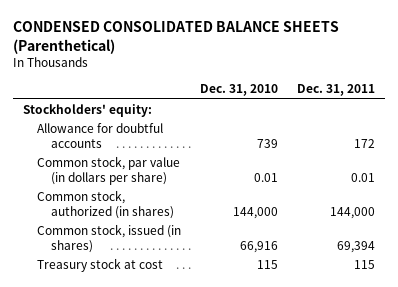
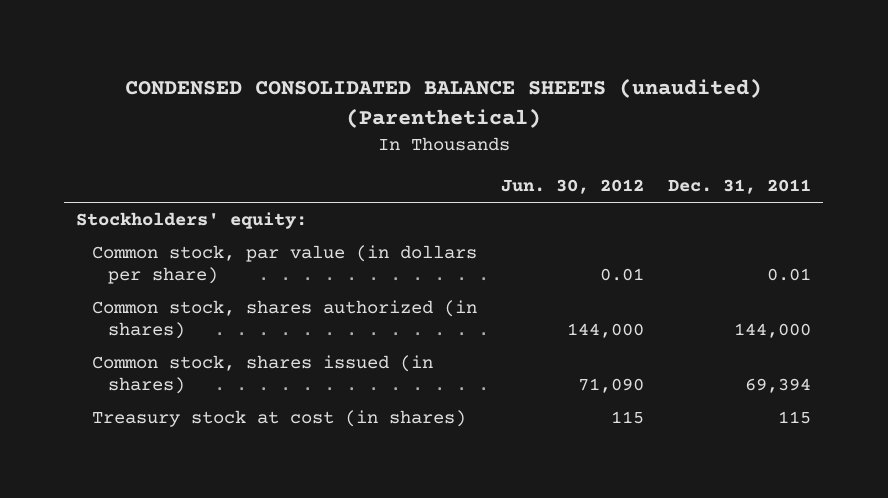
- CONDENSED CONSOLIDATED BALANCE SHEETS (Parenthetical)
+ CONDENSED CONSOLIDATED BALANCE SHEETS (unaudited) (Parenthetical)
- | Dec. 31, 2010 | Dec. 31, 2011
+ | Jun. 30, 2012 | Dec. 31, 2011
- Allowance for doubtful accounts | 739 | 172
- Common stock, authorized (in shares) | 144,000 | 144,000
- Common stock, issued (in shares) | 66,916 | 69,394
- Treasury stock at cost | 115 | 115
+ Common stock, shares authorized (in shares) | 144,000 | 144,000
+ Common stock, shares issued (in shares) | 71,090 | 69,394
+ Treasury stock at cost (in shares) | 115 | 115

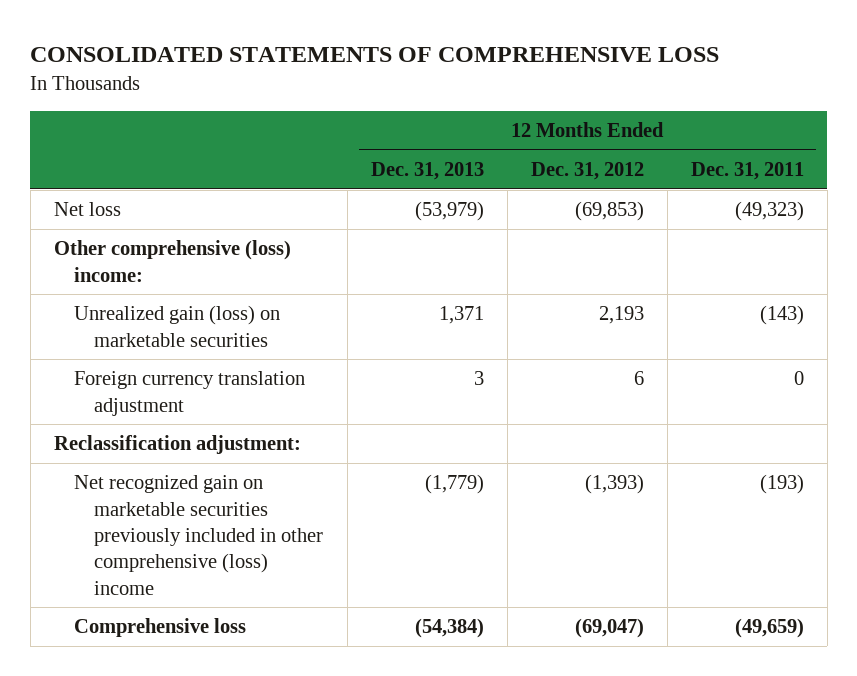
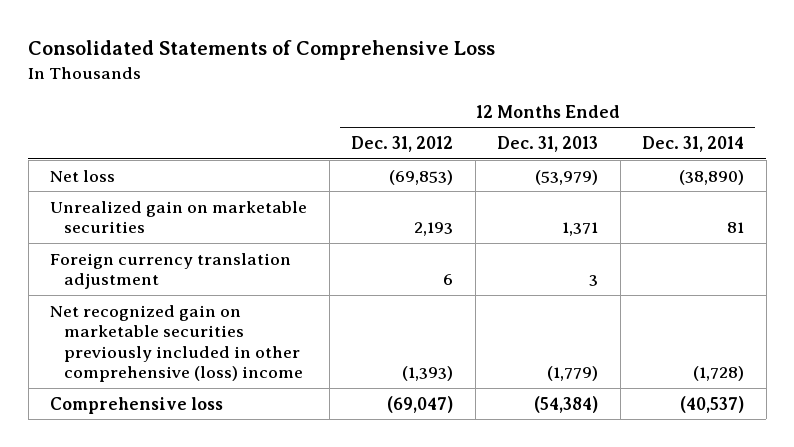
- CONSOLIDATED STATEMENTS OF COMPREHENSIVE LOSS
+ Consolidated Statements of Comprehensive Loss
- | 12 Months Ended Dec. 31, 2013 | 12 Months Ended Dec. 31, 2012 | 12 Months Ended Dec. 31, 2011
+ | 12 Months Ended Dec. 31, 2012 | 12 Months Ended Dec. 31, 2013 | 12 Months Ended Dec. 31, 2014
- Other comprehensive (loss) income:
- Unrealized gain (loss) on marketable securities | 1,371 | 2,193 | (143)
+ Unrealized gain on marketable securities | 2,193 | 1,371 | 81
- Reclassification adjustment:

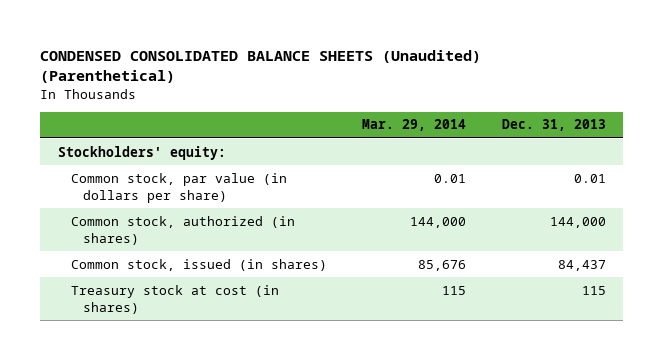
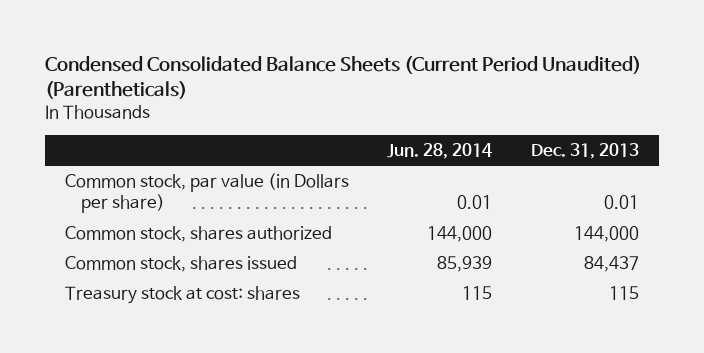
- CONDENSED CONSOLIDATED BALANCE SHEETS (Unaudited) (Parenthetical)
+ Condensed Consolidated Balance Sheets (Current Period Unaudited) (Parentheticals)
- | Mar. 29, 2014 | Dec. 31, 2013
+ | Jun. 28, 2014 | Dec. 31, 2013
- Stockholders' equity:
- Common stock, par value (in dollars per share) | 0.01 | 0.01
- Common stock, authorized (in shares) | 144,000 | 144,000
- Common stock, issued (in shares) | 85,676 | 84,437
- Treasury stock at cost (in shares) | 115 | 115
+ Common stock, par value (in Dollars per share) | 0.01 | 0.01
+ Common stock, shares authorized | 144,000 | 144,000
+ Common stock, shares issued | 85,939 | 84,437
+ Treasury stock at cost: shares | 115 | 115

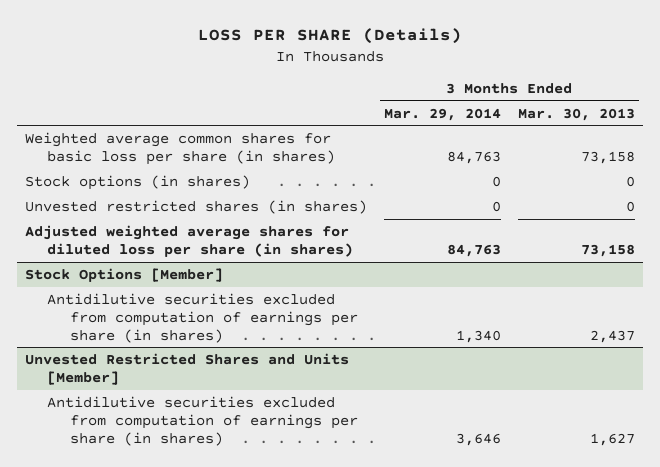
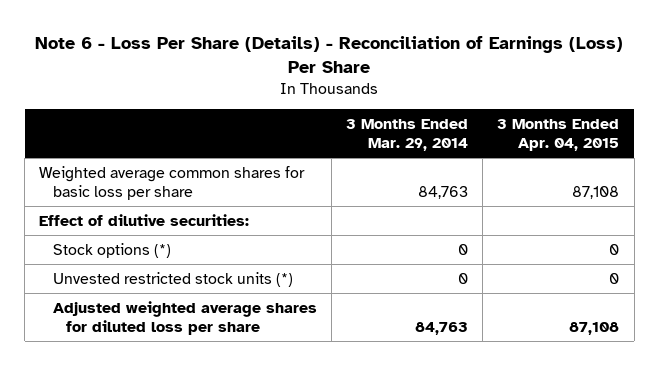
- LOSS PER SHARE (Details)
+ Note 6 - Loss Per Share (Details) - Reconciliation of Earnings (Loss) Per Share
- | 3 Months Ended Mar. 29, 2014 | 3 Months Ended Mar. 30, 2013
+ | 3 Months Ended Mar. 29, 2014 | 3 Months Ended Apr. 04, 2015
- Weighted average common shares for basic loss per share (in shares) | 84,763 | 73,158
- Stock options (in shares) | 0 | 0
- Unvested restricted shares (in shares) | 0 | 0
- Adjusted weighted average shares for diluted loss per share (in shares) | 84,763 | 73,158
- Stock Options [Member]
- Antidilutive securities excluded from computation of earnings per share (in shares) | 1,340 | 2,437
- Unvested Restricted Shares and Units [Member]
- Antidilutive securities excluded from computation of earnings per share (in shares) | 3,646 | 1,627
+ Weighted average common shares for basic loss per share | 84,763 | 87,108
+ Effect of dilutive securities:
+ Stock options (*) | 0 | 0
+ Unvested restricted stock units (*) | 0 | 0
+ Adjusted weighted average shares for diluted loss per share | 84,763 | 87,108

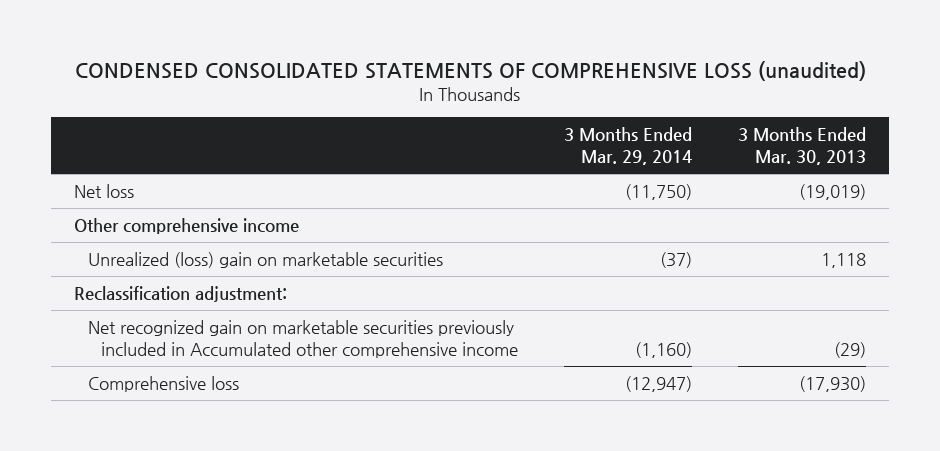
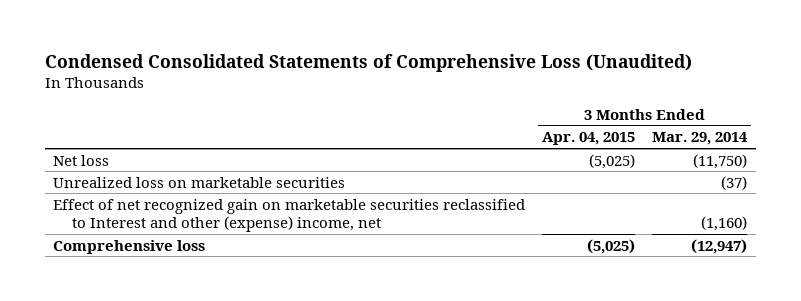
- CONDENSED CONSOLIDATED STATEMENTS OF COMPREHENSIVE LOSS (unaudited)
+ Condensed Consolidated Statements of Comprehensive Loss (Unaudited)
- | 3 Months Ended Mar. 29, 2014 | 3 Months Ended Mar. 30, 2013
+ | 3 Months Ended Apr. 04, 2015 | 3 Months Ended Mar. 29, 2014
- Other comprehensive income
- Unrealized (loss) gain on marketable securities | (37) | 1,118
- Reclassification adjustment:
- Net recognized gain on marketable securities previously included in Accumulated other comprehensive income | (1,160) | (29)
+ Unrealized loss on marketable securities | | (37)
+ Effect of net recognized gain on marketable securities reclassified to Interest and other (expense) income, net | | (1,160)

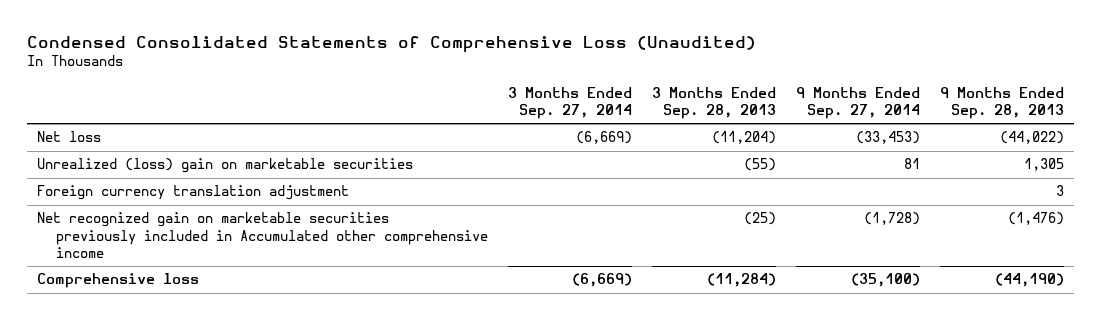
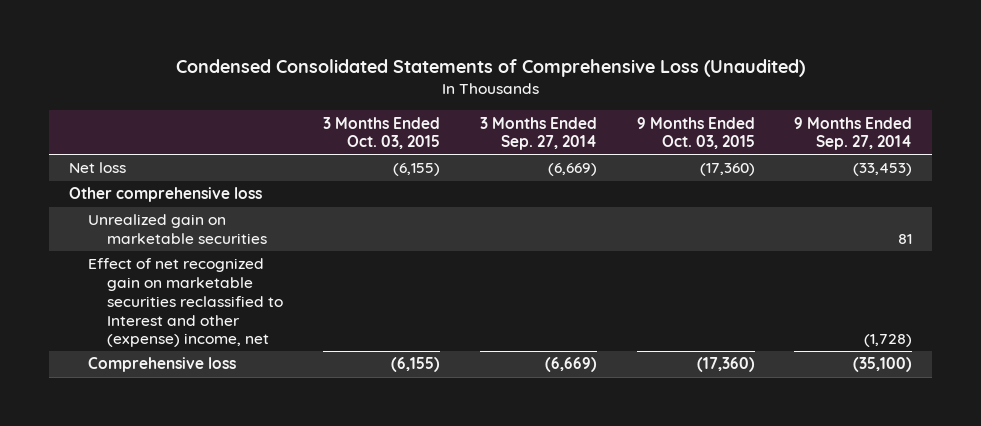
- | 3 Months Ended Sep. 27, 2014 | 3 Months Ended Sep. 28, 2013 | 9 Months Ended Sep. 27, 2014 | 9 Months Ended Sep. 28, 2013
+ | 3 Months Ended Oct. 03, 2015 | 3 Months Ended Sep. 27, 2014 | 9 Months Ended Oct. 03, 2015 | 9 Months Ended Sep. 27, 2014
- Unrealized (loss) gain on marketable securities | | (55) | 81 | 1,305
- Foreign currency translation adjustment | | | | 3
- Net recognized gain on marketable securities previously included in Accumulated other comprehensive income | | (25) | (1,728) | (1,476)
+ Other comprehensive loss
+ Unrealized gain on marketable securities | | | | 81
+ Effect of net recognized gain on marketable securities reclassified to Interest and other (expense) income, net | | | | (1,728)

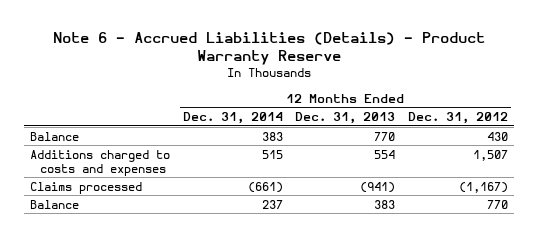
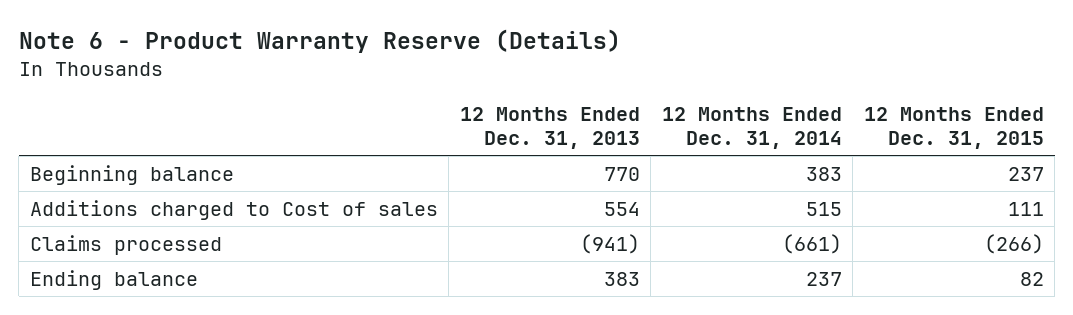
- Note 6 - Accrued Liabilities (Details) - Product Warranty Reserve
+ Note 6 - Product Warranty Reserve (Details)
- | 12 Months Ended Dec. 31, 2014 | 12 Months Ended Dec. 31, 2013 | 12 Months Ended Dec. 31, 2012
+ | 12 Months Ended Dec. 31, 2013 | 12 Months Ended Dec. 31, 2014 | 12 Months Ended Dec. 31, 2015
- Balance | 383 | 770 | 430
- Additions charged to costs and expenses | 515 | 554 | 1,507
+ Beginning balance | 770 | 383 | 237
+ Additions charged to Cost of sales | 554 | 515 | 111
- Balance | 237 | 383 | 770
+ Ending balance | 383 | 237 | 82

